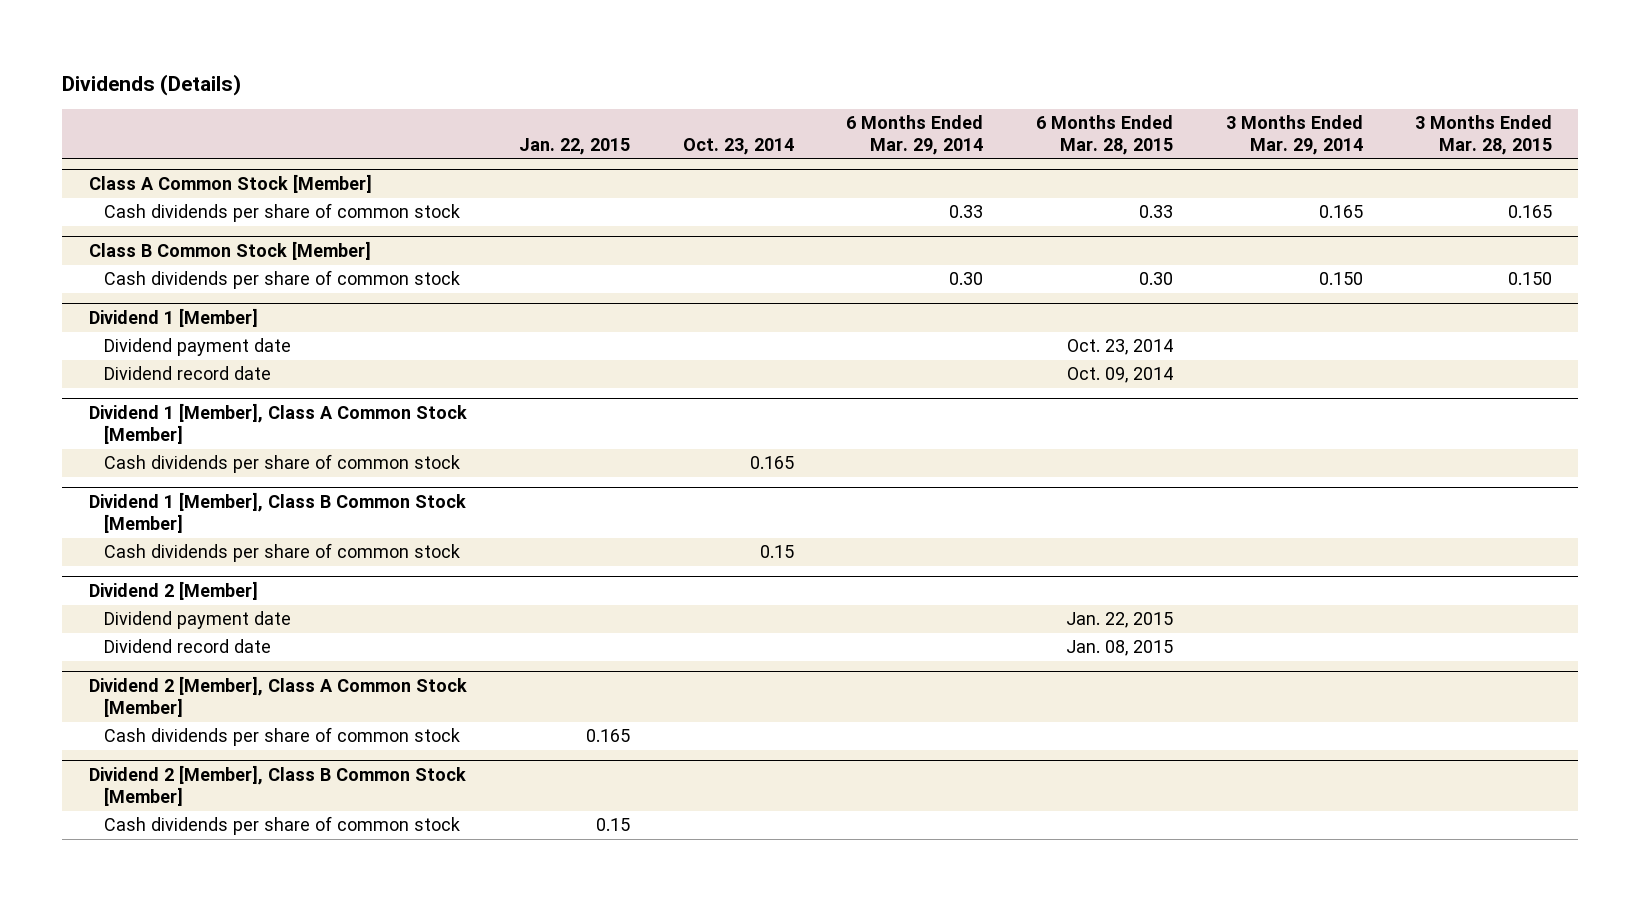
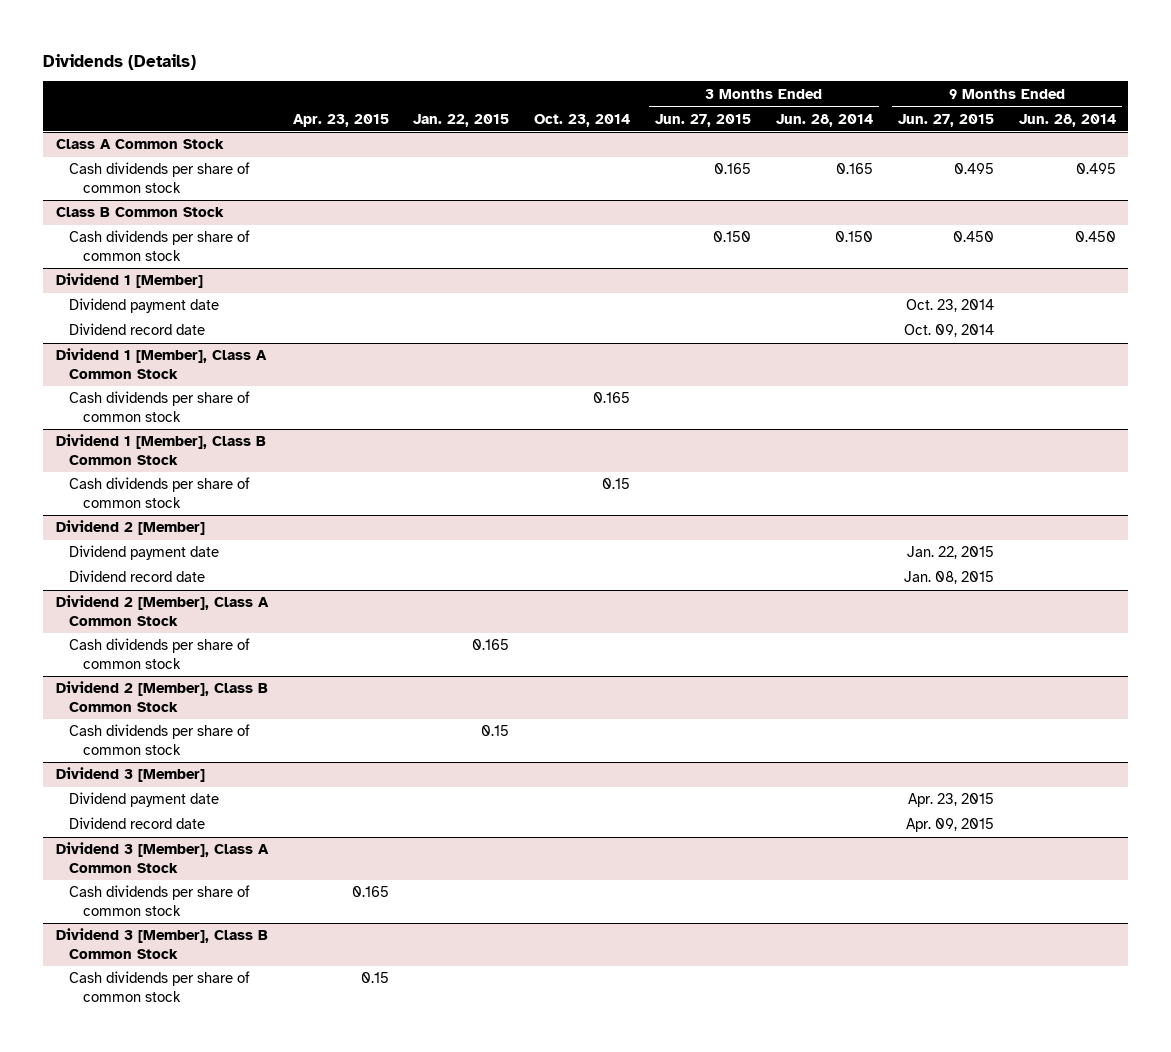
- | Jan. 22, 2015 | Oct. 23, 2014 | 6 Months Ended Mar. 29, 2014 | 6 Months Ended Mar. 28, 2015 | 3 Months Ended Mar. 29, 2014 | 3 Months Ended Mar. 28, 2015
+ | Apr. 23, 2015 | Jan. 22, 2015 | Oct. 23, 2014 | 3 Months Ended Jun. 27, 2015 | 3 Months Ended Jun. 28, 2014 | 9 Months Ended Jun. 27, 2015 | 9 Months Ended Jun. 28, 2014
- Class A Common Stock [Member]
+ Class A Common Stock
- Class B Common Stock [Member]
+ Class B Common Stock
- Dividend 1 [Member], Class A Common Stock [Member]
+ Dividend 1 [Member], Class A Common Stock
- Dividend 1 [Member], Class B Common Stock [Member]
+ Dividend 1 [Member], Class B Common Stock
- Dividend 2 [Member], Class A Common Stock [Member]
+ Dividend 2 [Member], Class A Common Stock
- Dividend 2 [Member], Class B Common Stock [Member]
+ Dividend 2 [Member], Class B Common Stock
+ Dividend 3 [Member]
+ Dividend payment date | | | | | | Apr. 23, 2015 |
+ Dividend record date | | | | | | Apr. 09, 2015 |
+ Dividend 3 [Member], Class A Common Stock
+ Cash dividends per share of common stock | 0.165 | | | | | |
+ Dividend 3 [Member], Class B Common Stock
+ Cash dividends per share of common stock | 0.15 | | | | | |

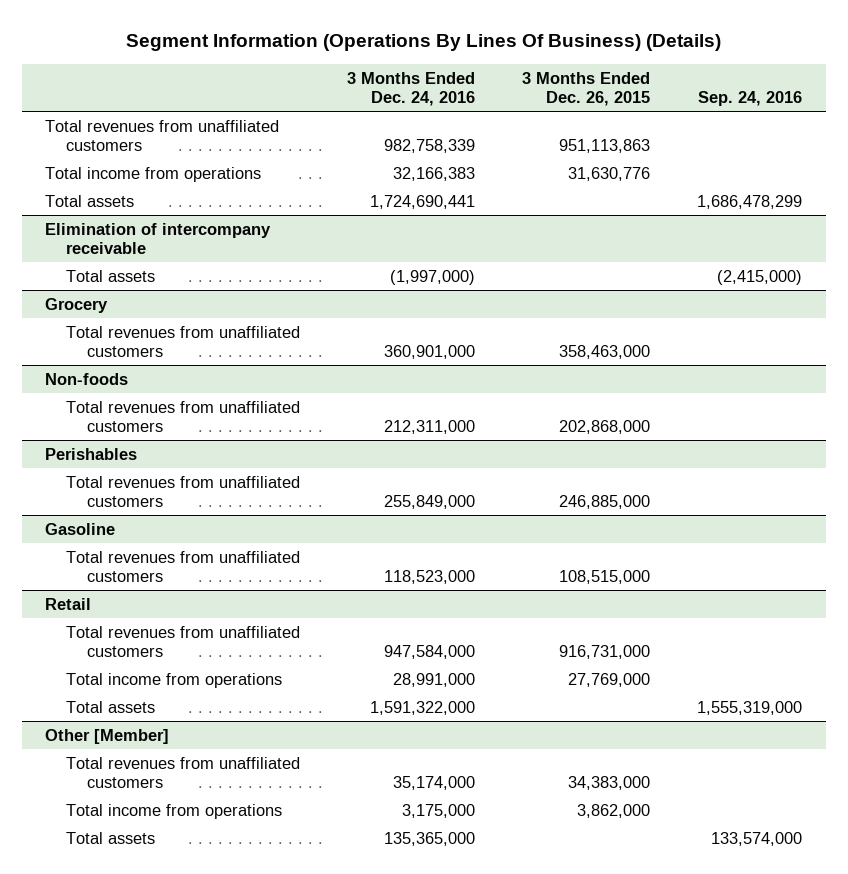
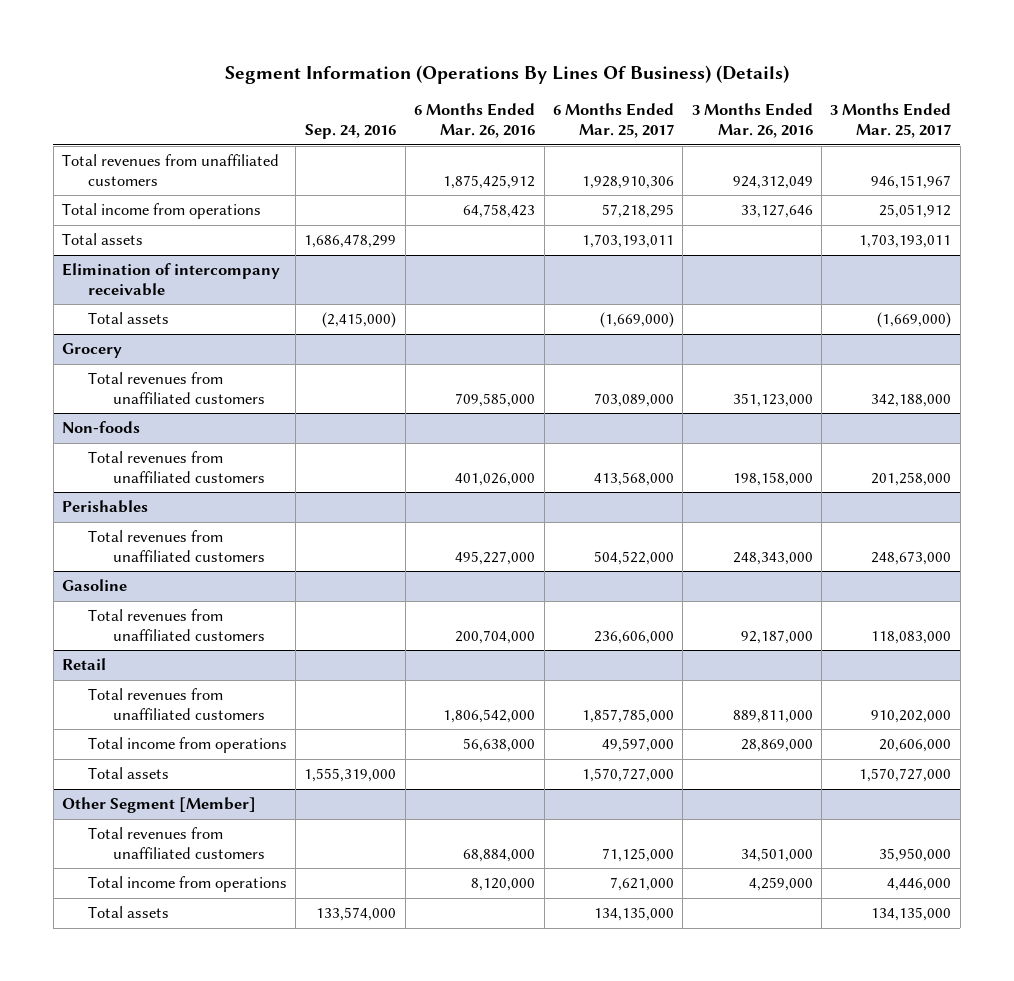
- | 3 Months Ended Dec. 24, 2016 | 3 Months Ended Dec. 26, 2015 | Sep. 24, 2016
+ | Sep. 24, 2016 | 6 Months Ended Mar. 26, 2016 | 6 Months Ended Mar. 25, 2017 | 3 Months Ended Mar. 26, 2016 | 3 Months Ended Mar. 25, 2017
- Other [Member]
+ Other Segment [Member]

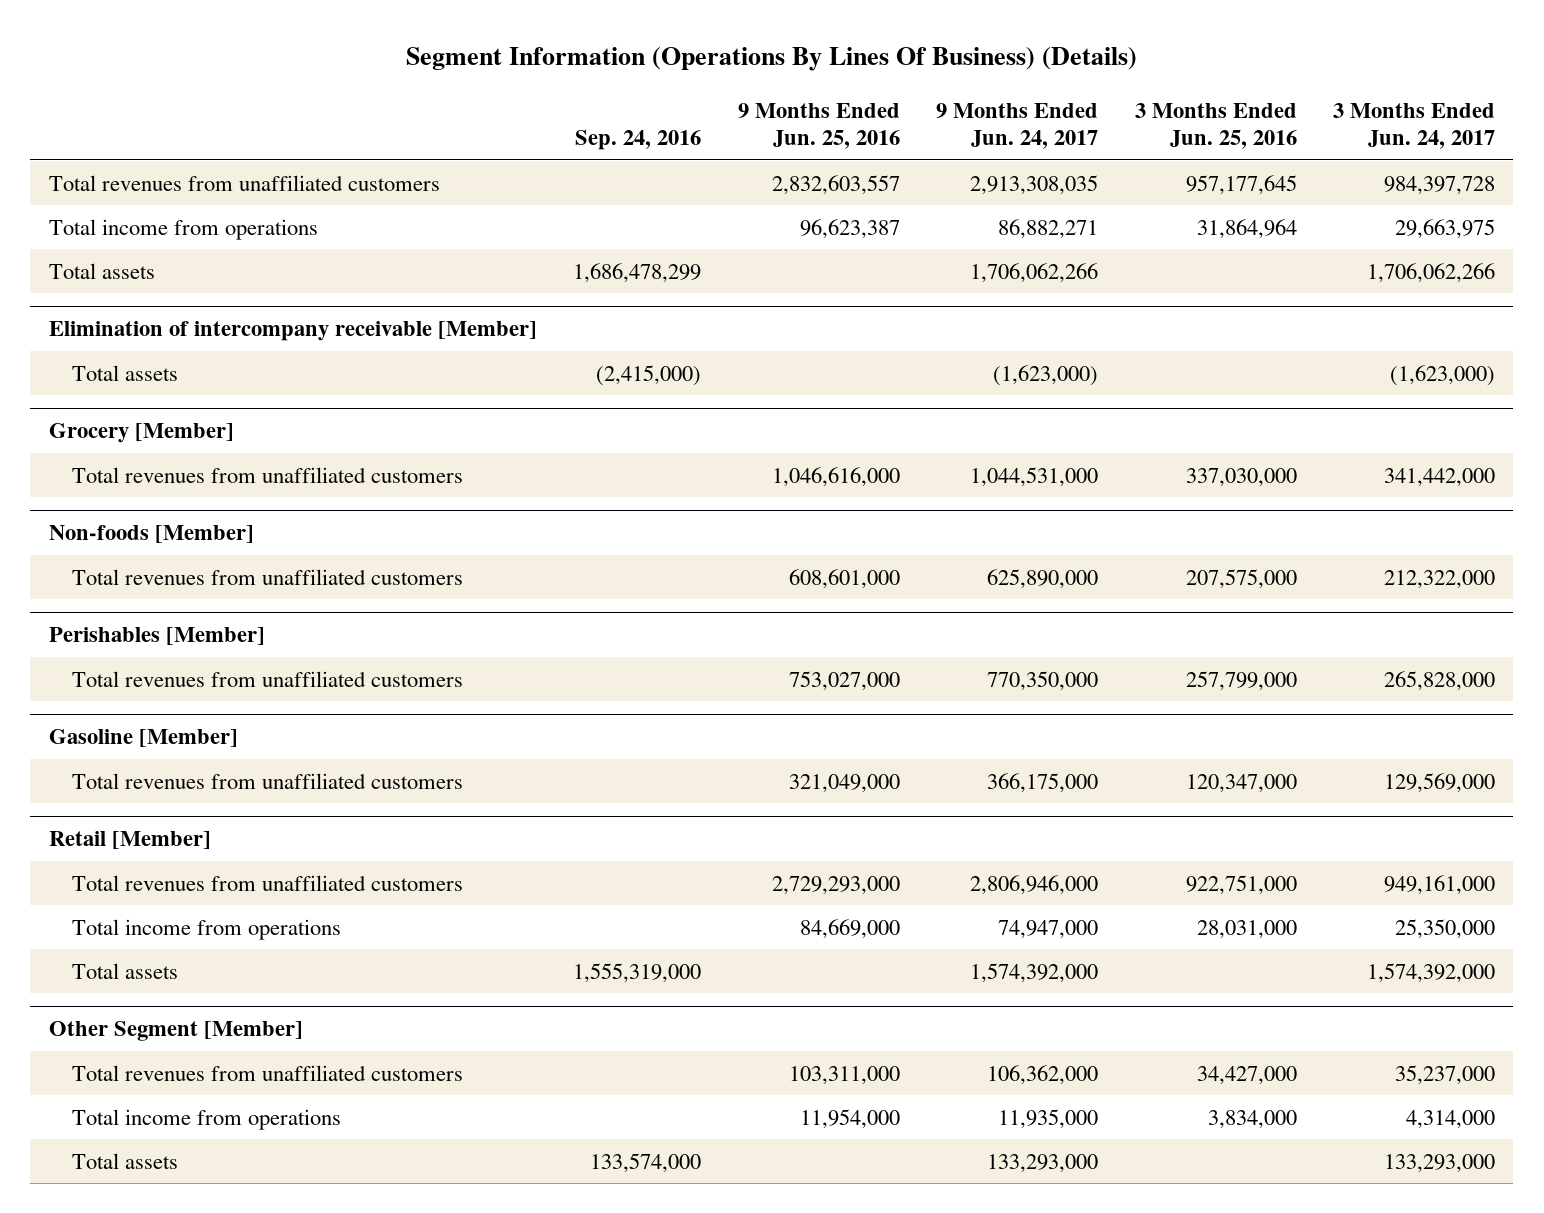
- | Sep. 24, 2016 | 6 Months Ended Mar. 26, 2016 | 6 Months Ended Mar. 25, 2017 | 3 Months Ended Mar. 26, 2016 | 3 Months Ended Mar. 25, 2017
+ | Sep. 24, 2016 | 9 Months Ended Jun. 25, 2016 | 9 Months Ended Jun. 24, 2017 | 3 Months Ended Jun. 25, 2016 | 3 Months Ended Jun. 24, 2017
- Elimination of intercompany receivable
+ Elimination of intercompany receivable [Member]
- Grocery
+ Grocery [Member]
- Non-foods
+ Non-foods [Member]
- Perishables
+ Perishables [Member]
- Gasoline
+ Gasoline [Member]
- Retail
+ Retail [Member]

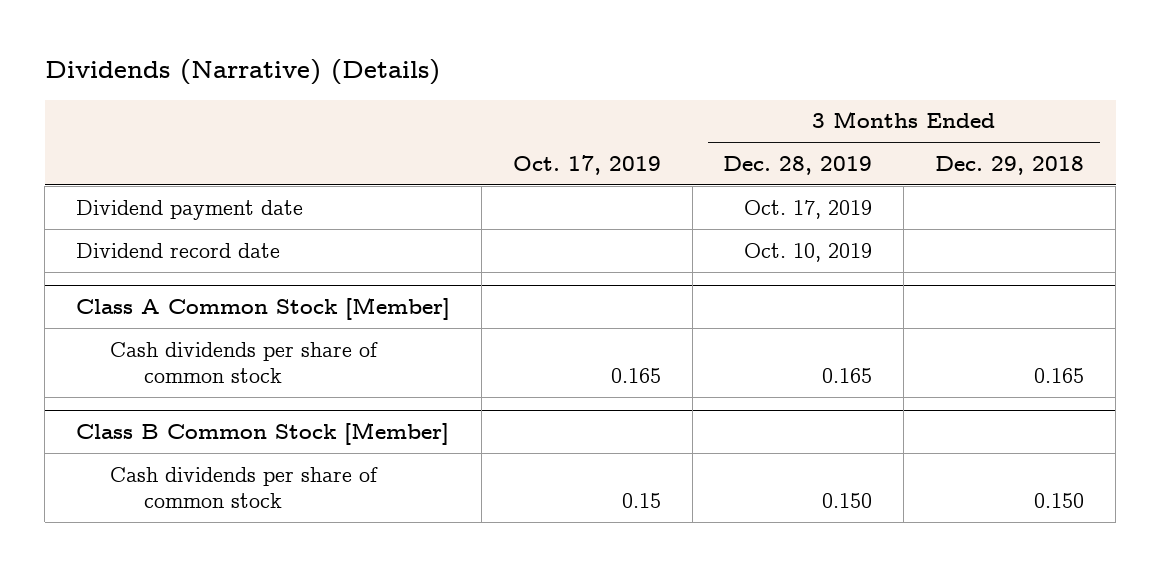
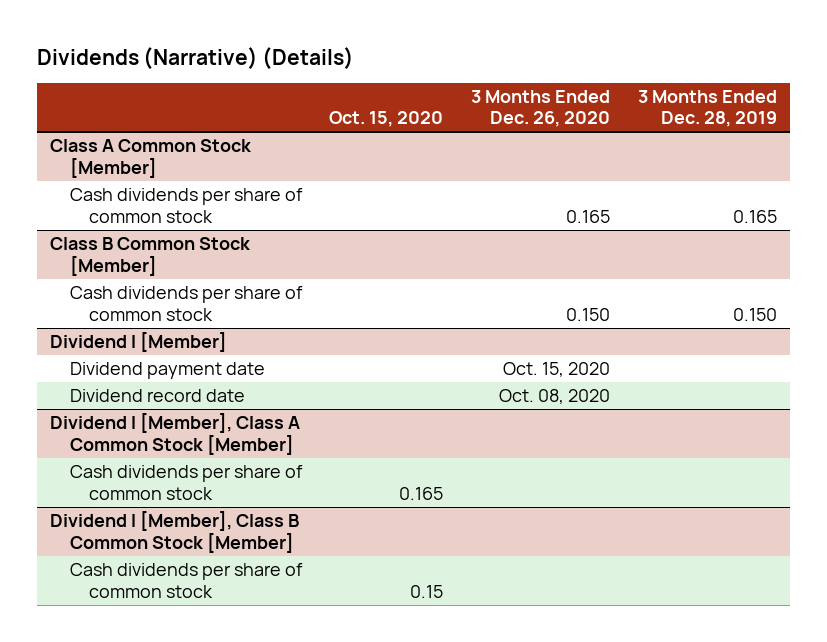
- | Oct. 17, 2019 | 3 Months Ended Dec. 28, 2019 | 3 Months Ended Dec. 29, 2018
+ | Oct. 15, 2020 | 3 Months Ended Dec. 26, 2020 | 3 Months Ended Dec. 28, 2019
- Dividend payment date | | Oct. 17, 2019 |
- Dividend record date | | Oct. 10, 2019 |
+ Dividend I [Member]
+ Dividend payment date | | Oct. 15, 2020 |
+ Dividend record date | | Oct. 08, 2020 |
+ Dividend I [Member], Class A Common Stock [Member]
+ Cash dividends per share of common stock | 0.165 | |
+ Dividend I [Member], Class B Common Stock [Member]
+ Cash dividends per share of common stock | 0.15 | |

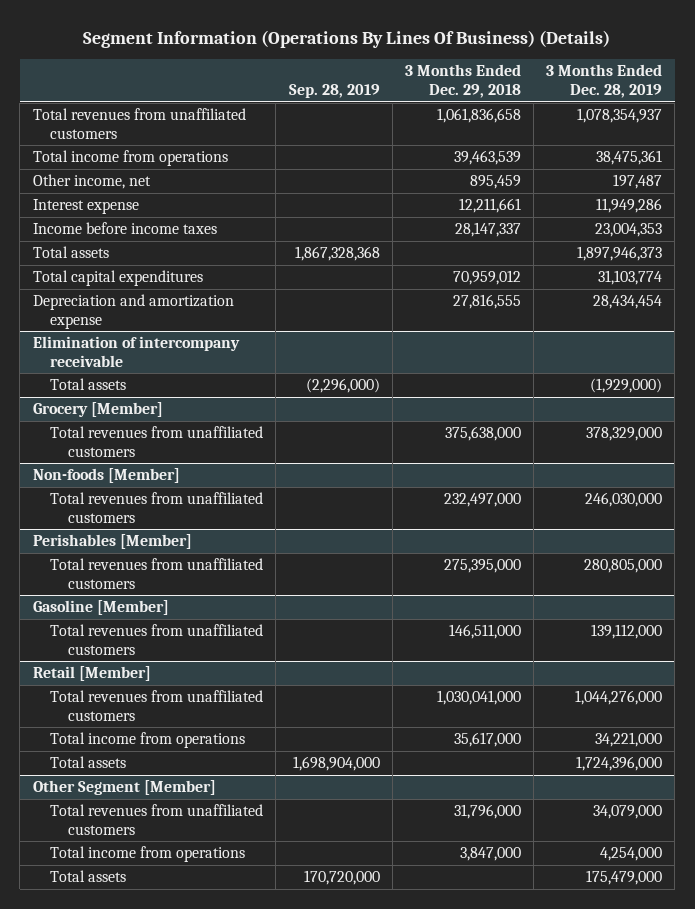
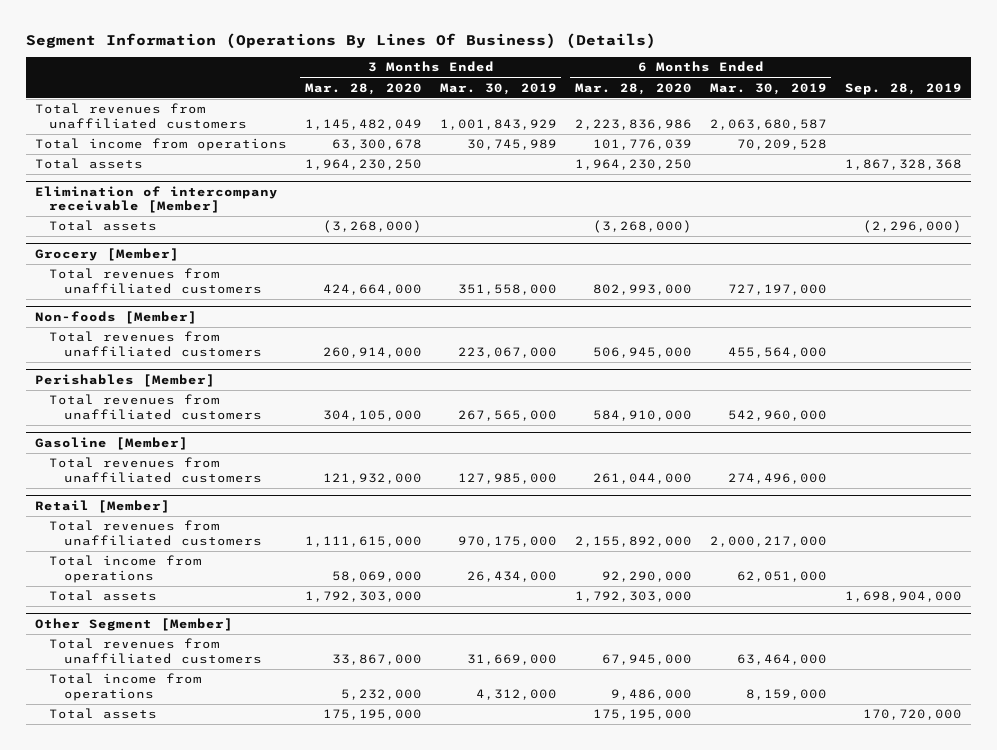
- | Sep. 28, 2019 | 3 Months Ended Dec. 29, 2018 | 3 Months Ended Dec. 28, 2019
+ | 3 Months Ended Mar. 28, 2020 | 3 Months Ended Mar. 30, 2019 | 6 Months Ended Mar. 28, 2020 | 6 Months Ended Mar. 30, 2019 | Sep. 28, 2019
- Other income, net | | 895,459 | 197,487
- Interest expense | | 12,211,661 | 11,949,286
- Income before income taxes | | 28,147,337 | 23,004,353
- Total capital expenditures | | 70,959,012 | 31,103,774
- Depreciation and amortization expense | | 27,816,555 | 28,434,454
- Elimination of intercompany receivable
+ Elimination of intercompany receivable [Member]

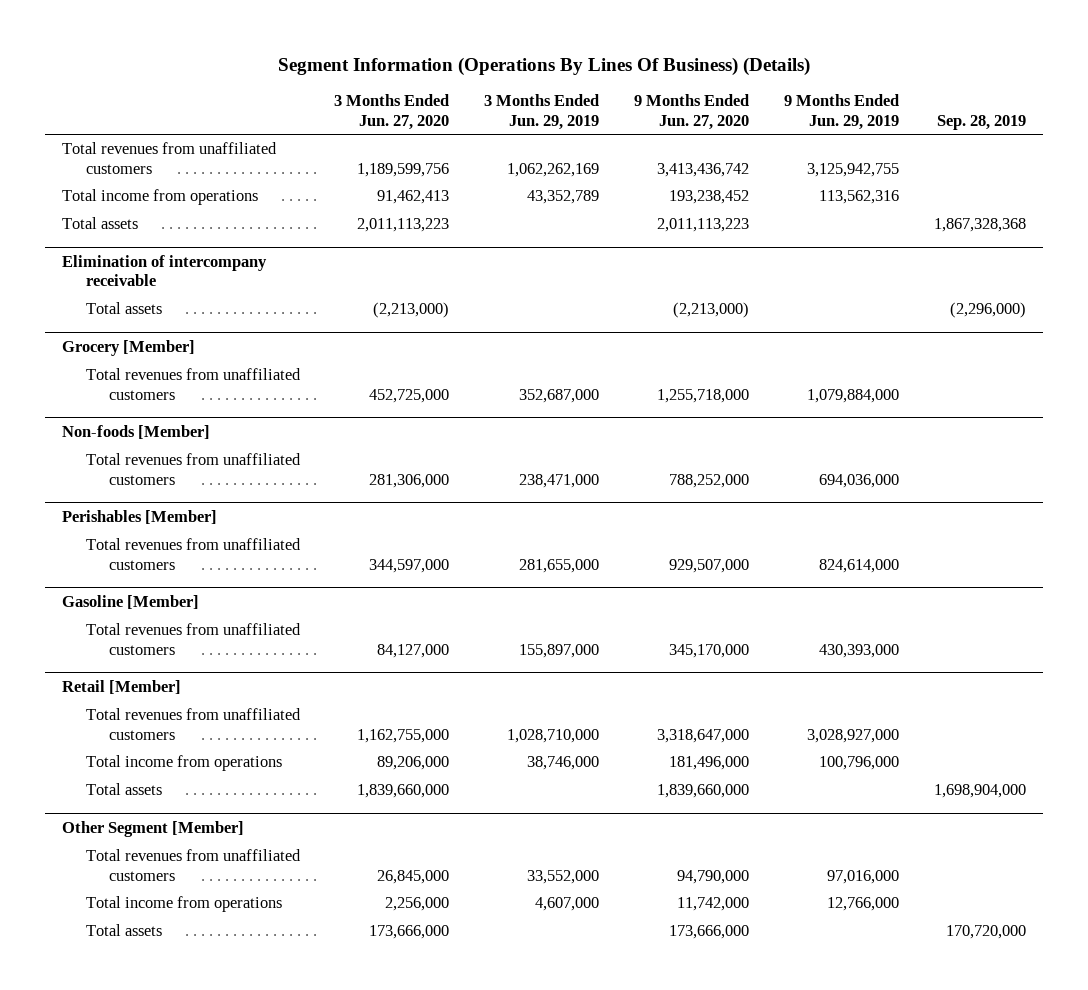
- | 3 Months Ended Mar. 28, 2020 | 3 Months Ended Mar. 30, 2019 | 6 Months Ended Mar. 28, 2020 | 6 Months Ended Mar. 30, 2019 | Sep. 28, 2019
+ | 3 Months Ended Jun. 27, 2020 | 3 Months Ended Jun. 29, 2019 | 9 Months Ended Jun. 27, 2020 | 9 Months Ended Jun. 29, 2019 | Sep. 28, 2019
- Elimination of intercompany receivable [Member]
+ Elimination of intercompany receivable

